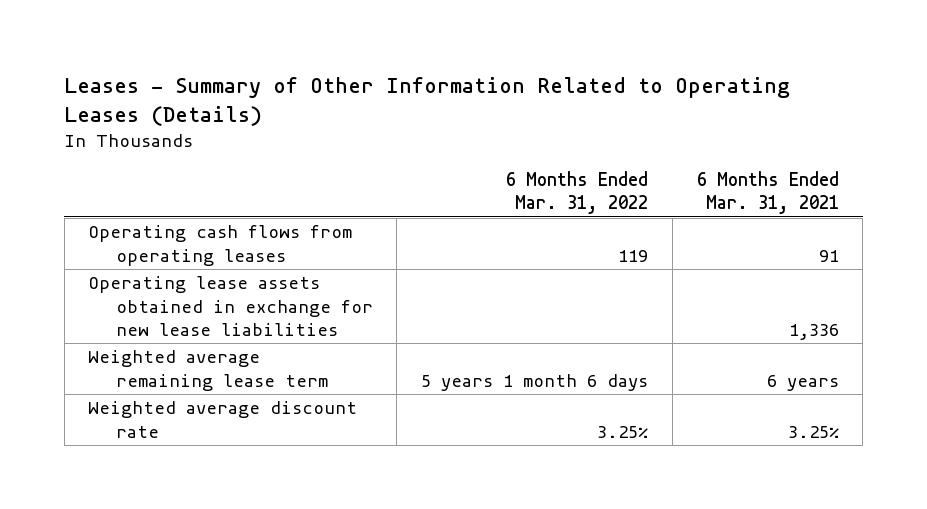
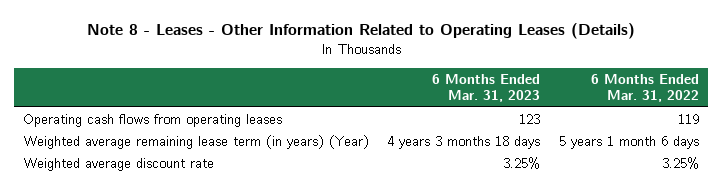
- Leases - Summary of Other Information Related to Operating Leases (Details)
+ Note 8 - Leases - Other Information Related to Operating Leases (Details)
- | 6 Months Ended Mar. 31, 2022 | 6 Months Ended Mar. 31, 2021
+ | 6 Months Ended Mar. 31, 2023 | 6 Months Ended Mar. 31, 2022
- Operating lease assets obtained in exchange for new lease liabilities | | 1,336
- Weighted average remaining lease term | 5 years 1 month 6 days | 6 years
+ Weighted average remaining lease term (in years) (Year) | 4 years 3 months 18 days | 5 years 1 month 6 days

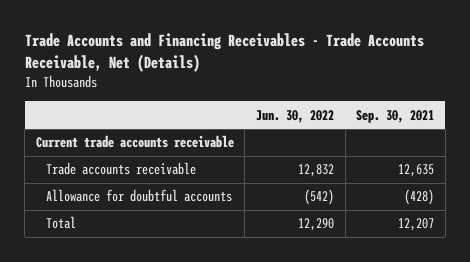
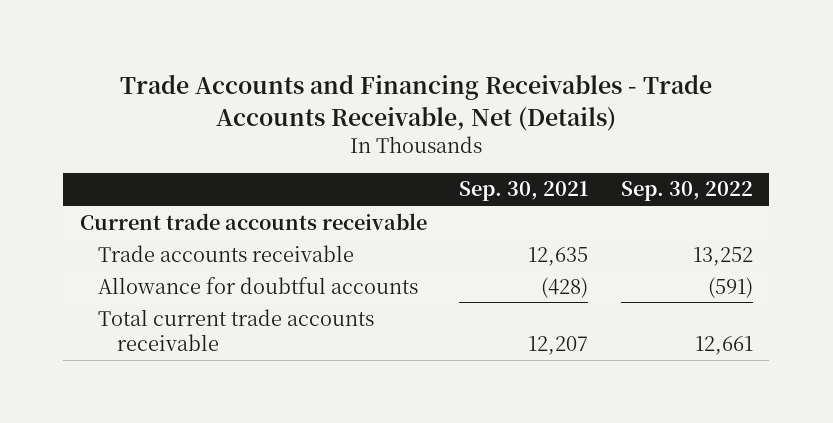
- | Jun. 30, 2022 | Sep. 30, 2021
+ | Sep. 30, 2021 | Sep. 30, 2022
- Total | 12,290 | 12,207
+ Total current trade accounts receivable | 12,207 | 12,661

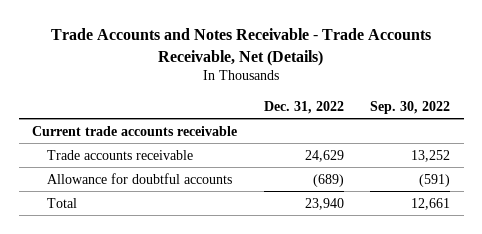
- Trade Accounts and Financing Receivables - Trade Accounts Receivable, Net (Details)
+ Trade Accounts and Notes Receivable - Trade Accounts Receivable, Net (Details)
- | Sep. 30, 2021 | Sep. 30, 2022
+ | Dec. 31, 2022 | Sep. 30, 2022
- Total current trade accounts receivable | 12,207 | 12,661
+ Total | 23,940 | 12,661

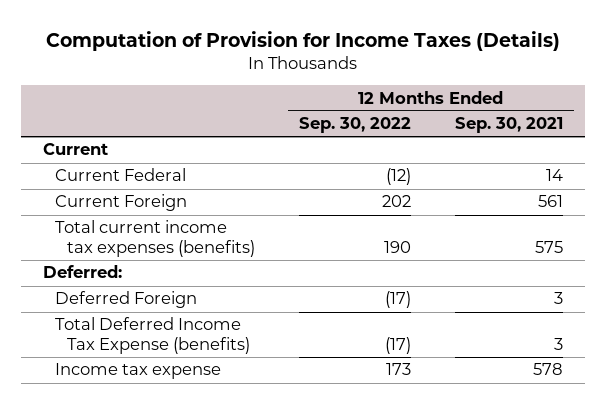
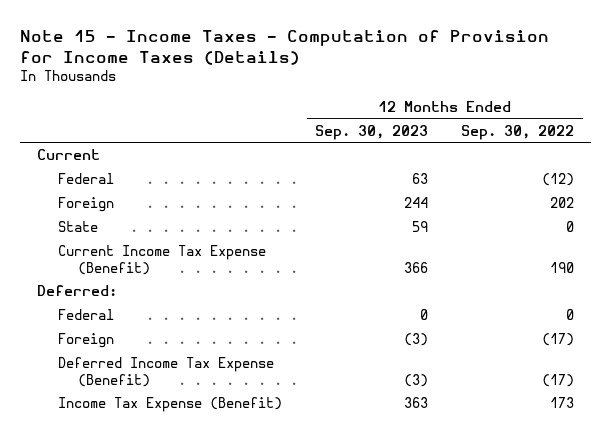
- Computation of Provision for Income Taxes (Details)
+ Note 15 - Income Taxes - Computation of Provision for Income Taxes (Details)
- | 12 Months Ended Sep. 30, 2022 | 12 Months Ended Sep. 30, 2021
+ | 12 Months Ended Sep. 30, 2023 | 12 Months Ended Sep. 30, 2022
- Current Federal | (12) | 14
- Current Foreign | 202 | 561
- Total current income tax expenses (benefits) | 190 | 575
+ Federal | 63 | (12)
+ Foreign | 244 | 202
+ State | 59 | 0
+ Current Income Tax Expense (Benefit) | 366 | 190
- Deferred Foreign | (17) | 3
- Total Deferred Income Tax Expense (benefits) | (17) | 3
- Income tax expense | 173 | 578
+ Federal | 0 | 0
+ Foreign | (3) | (17)
+ Deferred Income Tax Expense (Benefit) | (3) | (17)
+ Income Tax Expense (Benefit) | 363 | 173

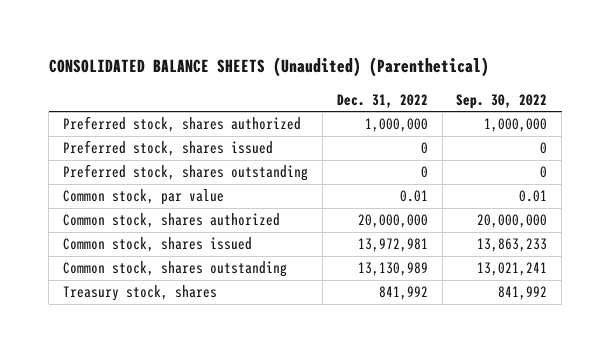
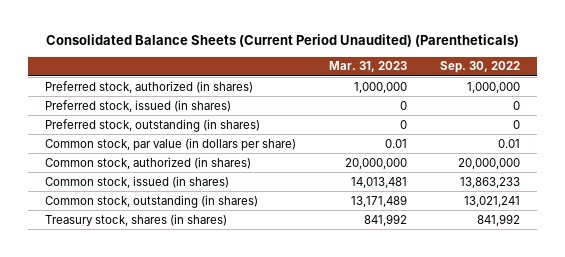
- CONSOLIDATED BALANCE SHEETS (Unaudited) (Parenthetical)
+ Consolidated Balance Sheets (Current Period Unaudited) (Parentheticals)
- | Dec. 31, 2022 | Sep. 30, 2022
+ | Mar. 31, 2023 | Sep. 30, 2022
- Preferred stock, shares authorized | 1,000,000 | 1,000,000
- Preferred stock, shares issued | 0 | 0
- Preferred stock, shares outstanding | 0 | 0
- Common stock, par value | 0.01 | 0.01
- Common stock, shares authorized | 20,000,000 | 20,000,000
- Common stock, shares issued | 13,972,981 | 13,863,233
- Common stock, shares outstanding | 13,130,989 | 13,021,241
- Treasury stock, shares | 841,992 | 841,992
+ Preferred stock, authorized (in shares) | 1,000,000 | 1,000,000
+ Preferred stock, issued (in shares) | 0 | 0
+ Preferred stock, outstanding (in shares) | 0 | 0
+ Common stock, par value (in dollars per share) | 0.01 | 0.01
+ Common stock, authorized (in shares) | 20,000,000 | 20,000,000
+ Common stock, issued (in shares) | 14,013,481 | 13,863,233
+ Common stock, outstanding (in shares) | 13,171,489 | 13,021,241
+ Treasury stock, shares (in shares) | 841,992 | 841,992

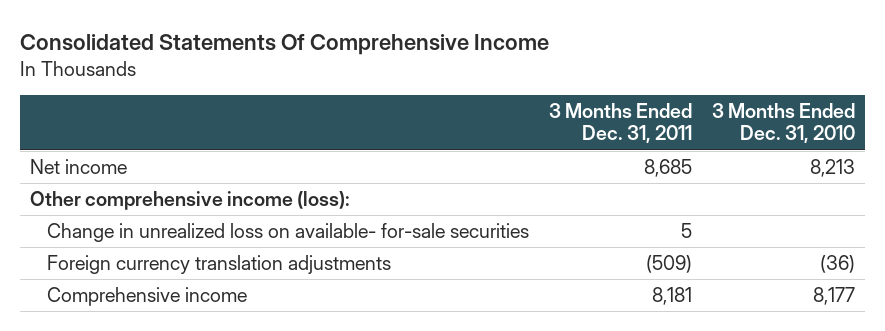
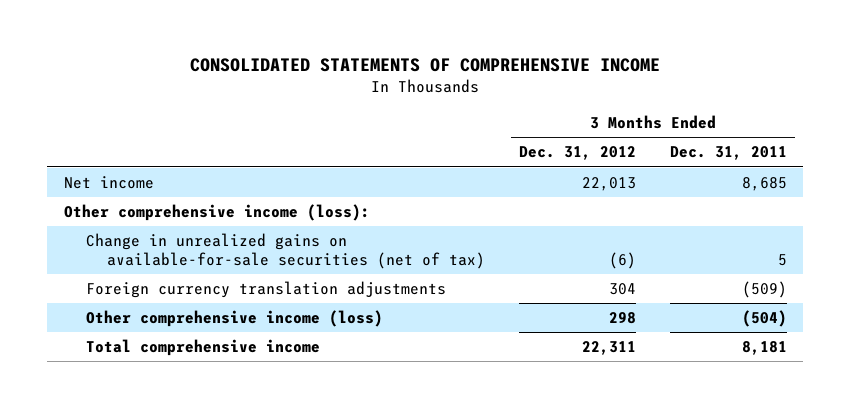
- Consolidated Statements Of Comprehensive Income
+ CONSOLIDATED STATEMENTS OF COMPREHENSIVE INCOME
- | 3 Months Ended Dec. 31, 2011 | 3 Months Ended Dec. 31, 2010
+ | 3 Months Ended Dec. 31, 2012 | 3 Months Ended Dec. 31, 2011
- Change in unrealized loss on available- for-sale securities | 5 |
+ Change in unrealized gains on available-for-sale securities (net of tax) | (6) | 5
- Comprehensive income | 8,181 | 8,177
+ Other comprehensive income (loss) | 298 | (504)
+ Total comprehensive income | 22,311 | 8,181

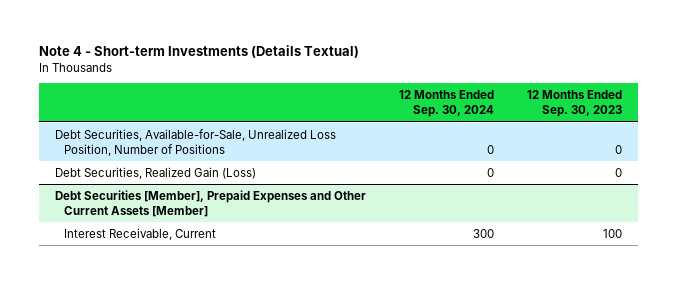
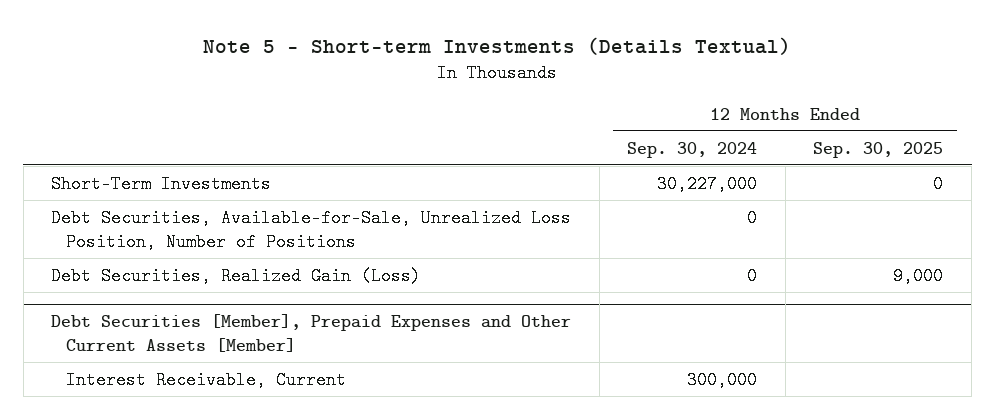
- Note 4 - Short-term Investments (Details Textual)
+ Note 5 - Short-term Investments (Details Textual)
- | 12 Months Ended Sep. 30, 2024 | 12 Months Ended Sep. 30, 2023
+ | 12 Months Ended Sep. 30, 2024 | 12 Months Ended Sep. 30, 2025
+ Short-Term Investments | 30,227,000 | 0
@ Debt Securities [Member], Prepaid Expenses and Other Current Assets [Member]
- Interest Receivable, Current | 300 | 100
+ Interest Receivable, Current | 300,000 |

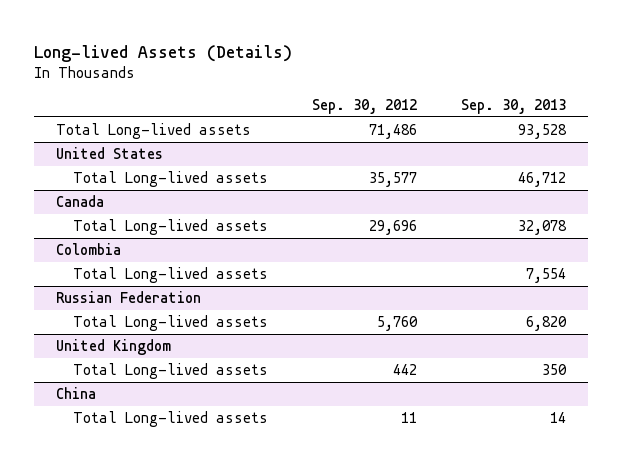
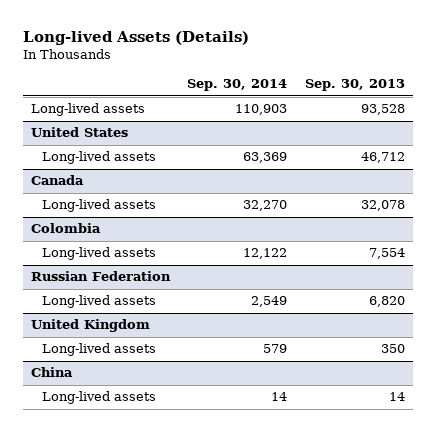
- | Sep. 30, 2012 | Sep. 30, 2013
+ | Sep. 30, 2014 | Sep. 30, 2013
- Total Long-lived assets | 71,486 | 93,528
+ Long-lived assets | 110,903 | 93,528
@ United States
- Total Long-lived assets | 35,577 | 46,712
+ Long-lived assets | 63,369 | 46,712
@ Canada
- Total Long-lived assets | 29,696 | 32,078
+ Long-lived assets | 32,270 | 32,078
@ Colombia
- Total Long-lived assets | | 7,554
+ Long-lived assets | 12,122 | 7,554
@ Russian Federation
- Total Long-lived assets | 5,760 | 6,820
+ Long-lived assets | 2,549 | 6,820
@ United Kingdom
- Total Long-lived assets | 442 | 350
+ Long-lived assets | 579 | 350
@ China
- Total Long-lived assets | 11 | 14
+ Long-lived assets | 14 | 14

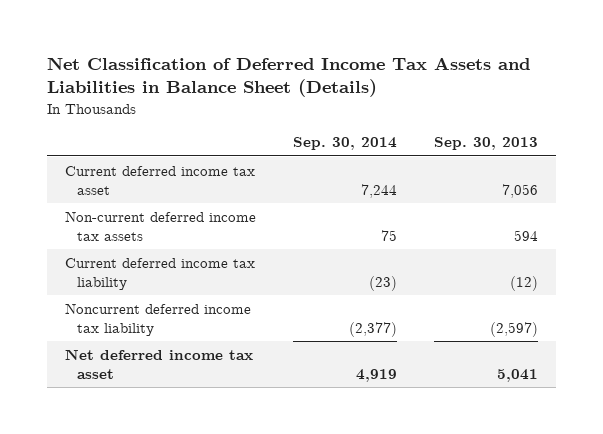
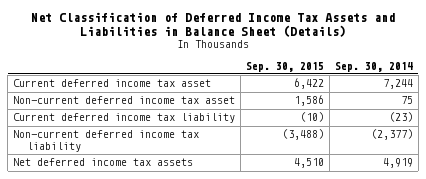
- | Sep. 30, 2014 | Sep. 30, 2013
+ | Sep. 30, 2015 | Sep. 30, 2014
- Non-current deferred income tax assets | 75 | 594
+ Non-current deferred income tax asset | 1,586 | 75
- Noncurrent deferred income tax liability | (2,377) | (2,597)
- Net deferred income tax asset | 4,919 | 5,041
+ Non-current deferred income tax liability | (3,488) | (2,377)
+ Net deferred income tax assets | 4,510 | 4,919

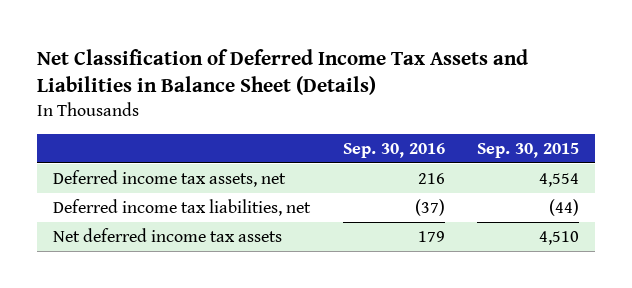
- | Sep. 30, 2015 | Sep. 30, 2014
+ | Sep. 30, 2016 | Sep. 30, 2015
- Current deferred income tax asset | 6,422 | 7,244
- Non-current deferred income tax asset | 1,586 | 75
- Current deferred income tax liability | (10) | (23)
- Non-current deferred income tax liability | (3,488) | (2,377)
+ Deferred income tax assets, net | 216 | 4,554
+ Deferred income tax liabilities, net | (37) | (44)

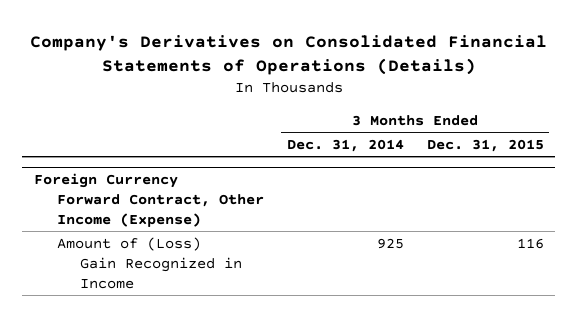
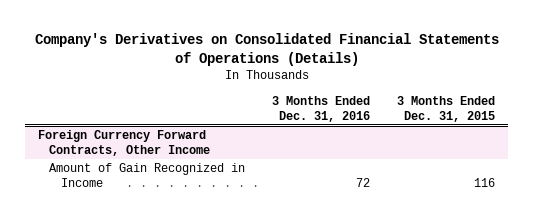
- | 3 Months Ended Dec. 31, 2014 | 3 Months Ended Dec. 31, 2015
+ | 3 Months Ended Dec. 31, 2016 | 3 Months Ended Dec. 31, 2015
- Foreign Currency Forward Contract, Other Income (Expense)
- Amount of (Loss) Gain Recognized in Income | 925 | 116
+ Foreign Currency Forward Contracts, Other Income
+ Amount of Gain Recognized in Income | 72 | 116

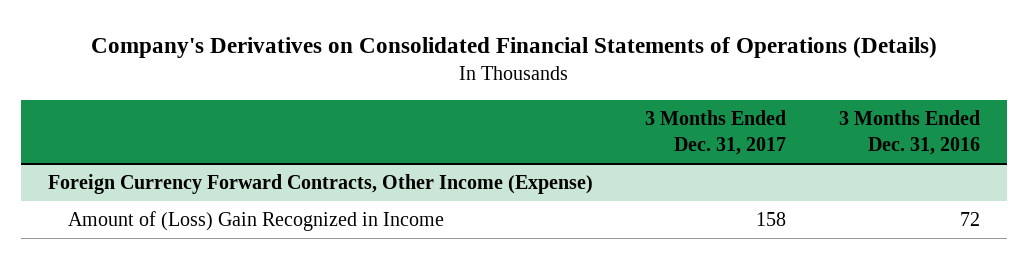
- | 3 Months Ended Dec. 31, 2016 | 3 Months Ended Dec. 31, 2015
+ | 3 Months Ended Dec. 31, 2017 | 3 Months Ended Dec. 31, 2016
- Foreign Currency Forward Contracts, Other Income
- Amount of Gain Recognized in Income | 72 | 116
+ Foreign Currency Forward Contracts, Other Income (Expense)
+ Amount of (Loss) Gain Recognized in Income | 158 | 72

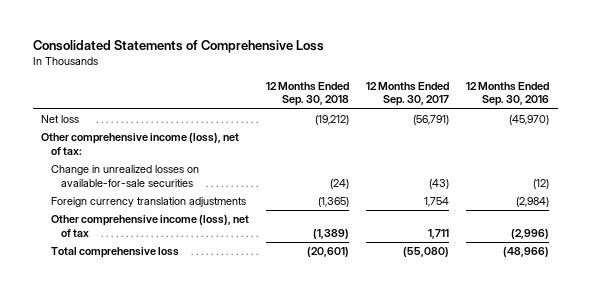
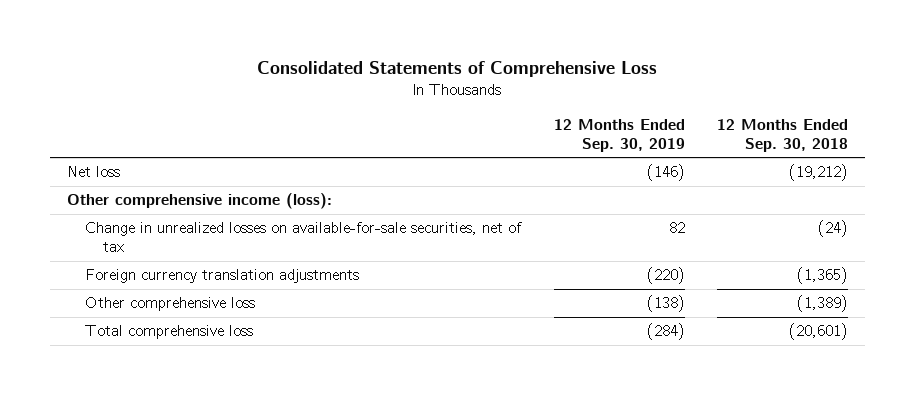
- | 12 Months Ended Sep. 30, 2018 | 12 Months Ended Sep. 30, 2017 | 12 Months Ended Sep. 30, 2016
+ | 12 Months Ended Sep. 30, 2019 | 12 Months Ended Sep. 30, 2018
- Other comprehensive income (loss), net of tax:
- Change in unrealized losses on available-for-sale securities | (24) | (43) | (12)
+ Other comprehensive income (loss):
+ Change in unrealized losses on available-for-sale securities, net of tax | 82 | (24)
- Other comprehensive income (loss), net of tax | (1,389) | 1,711 | (2,996)
+ Other comprehensive loss | (138) | (1,389)

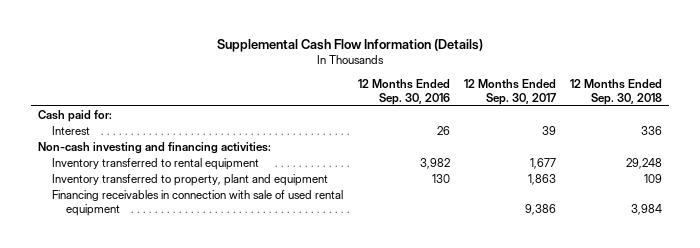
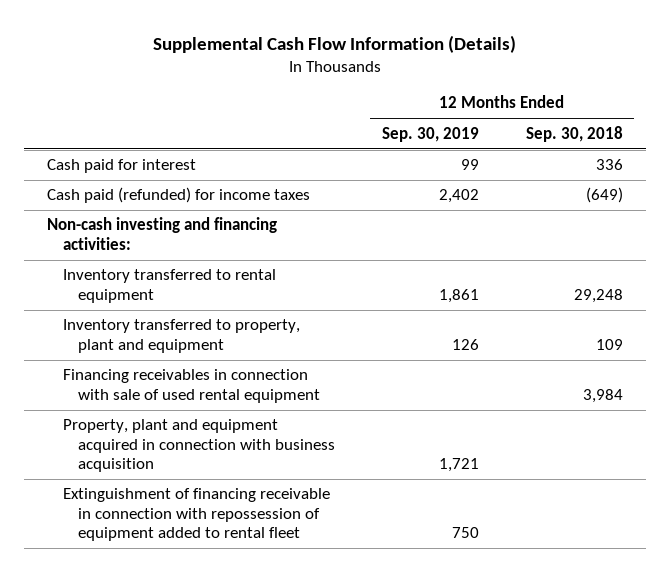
- | 12 Months Ended Sep. 30, 2016 | 12 Months Ended Sep. 30, 2017 | 12 Months Ended Sep. 30, 2018
+ | 12 Months Ended Sep. 30, 2019 | 12 Months Ended Sep. 30, 2018
- Cash paid for:
- Interest | 26 | 39 | 336
+ Cash paid for interest | 99 | 336
+ Cash paid (refunded) for income taxes | 2,402 | (649)
+ Property, plant and equipment acquired in connection with business acquisition | 1,721 |
+ Extinguishment of financing receivable in connection with repossession of equipment added to rental fleet | 750 |

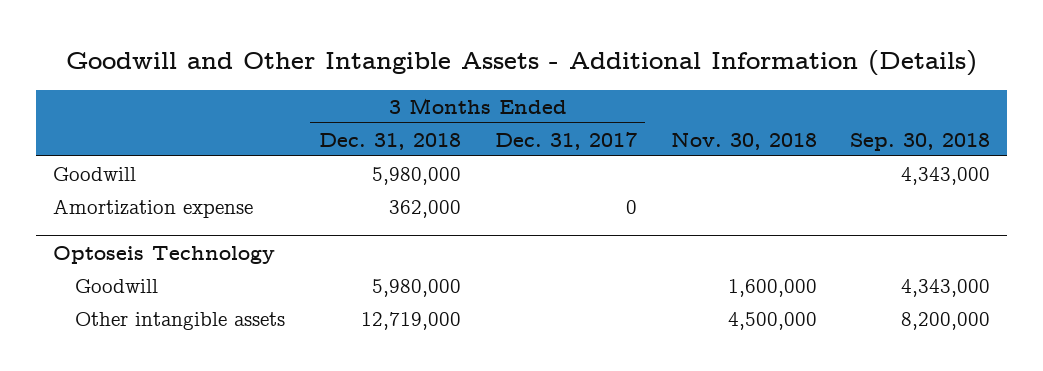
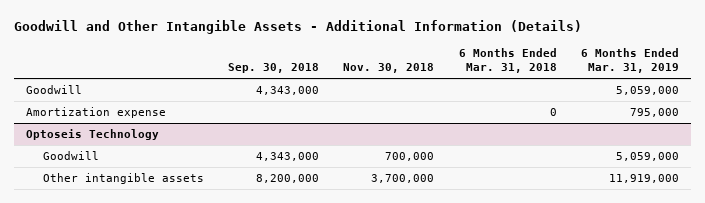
- | 3 Months Ended Dec. 31, 2018 | 3 Months Ended Dec. 31, 2017 | Nov. 30, 2018 | Sep. 30, 2018
+ | Sep. 30, 2018 | Nov. 30, 2018 | 6 Months Ended Mar. 31, 2018 | 6 Months Ended Mar. 31, 2019
@ Optoseis Technology
- Goodwill | 5,980,000 | | 1,600,000 | 4,343,000
- Other intangible assets | 12,719,000 | | 4,500,000 | 8,200,000
+ Goodwill | 4,343,000 | 700,000 | | 5,059,000
+ Other intangible assets | 8,200,000 | 3,700,000 | | 11,919,000

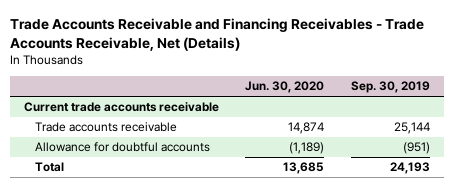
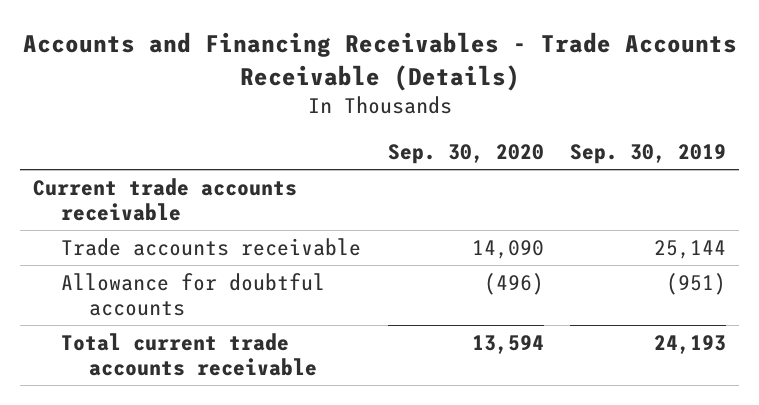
- Trade Accounts Receivable and Financing Receivables - Trade Accounts Receivable, Net (Details)
+ Accounts and Financing Receivables - Trade Accounts Receivable (Details)
- | Jun. 30, 2020 | Sep. 30, 2019
+ | Sep. 30, 2020 | Sep. 30, 2019
- Total | 13,685 | 24,193
+ Total current trade accounts receivable | 13,594 | 24,193

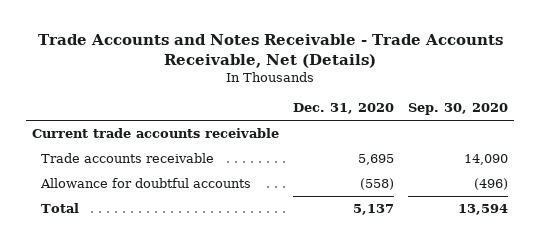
- Accounts and Financing Receivables - Trade Accounts Receivable (Details)
+ Trade Accounts and Notes Receivable - Trade Accounts Receivable, Net (Details)
- | Sep. 30, 2020 | Sep. 30, 2019
+ | Dec. 31, 2020 | Sep. 30, 2020
- Total current trade accounts receivable | 13,594 | 24,193
+ Total | 5,137 | 13,594

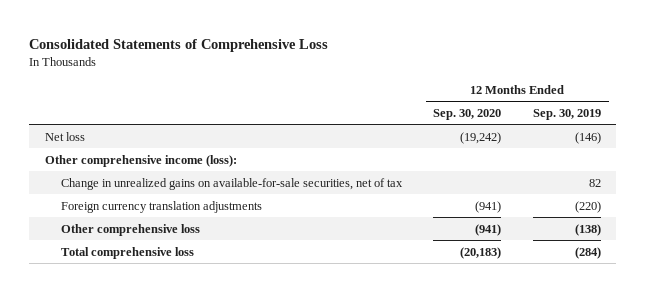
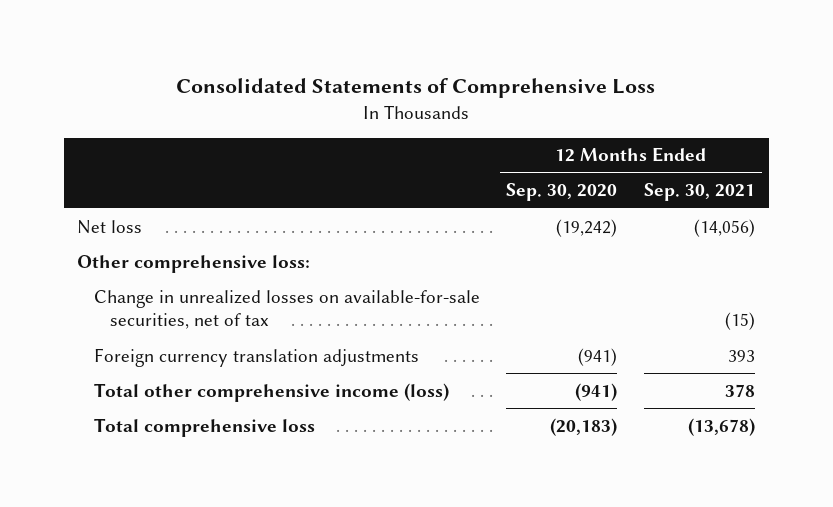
- | 12 Months Ended Sep. 30, 2020 | 12 Months Ended Sep. 30, 2019
+ | 12 Months Ended Sep. 30, 2020 | 12 Months Ended Sep. 30, 2021
- Other comprehensive income (loss):
- Change in unrealized gains on available-for-sale securities, net of tax | | 82
+ Other comprehensive loss:
+ Change in unrealized losses on available-for-sale securities, net of tax | | (15)
- Other comprehensive loss | (941) | (138)
+ Total other comprehensive income (loss) | (941) | 378

